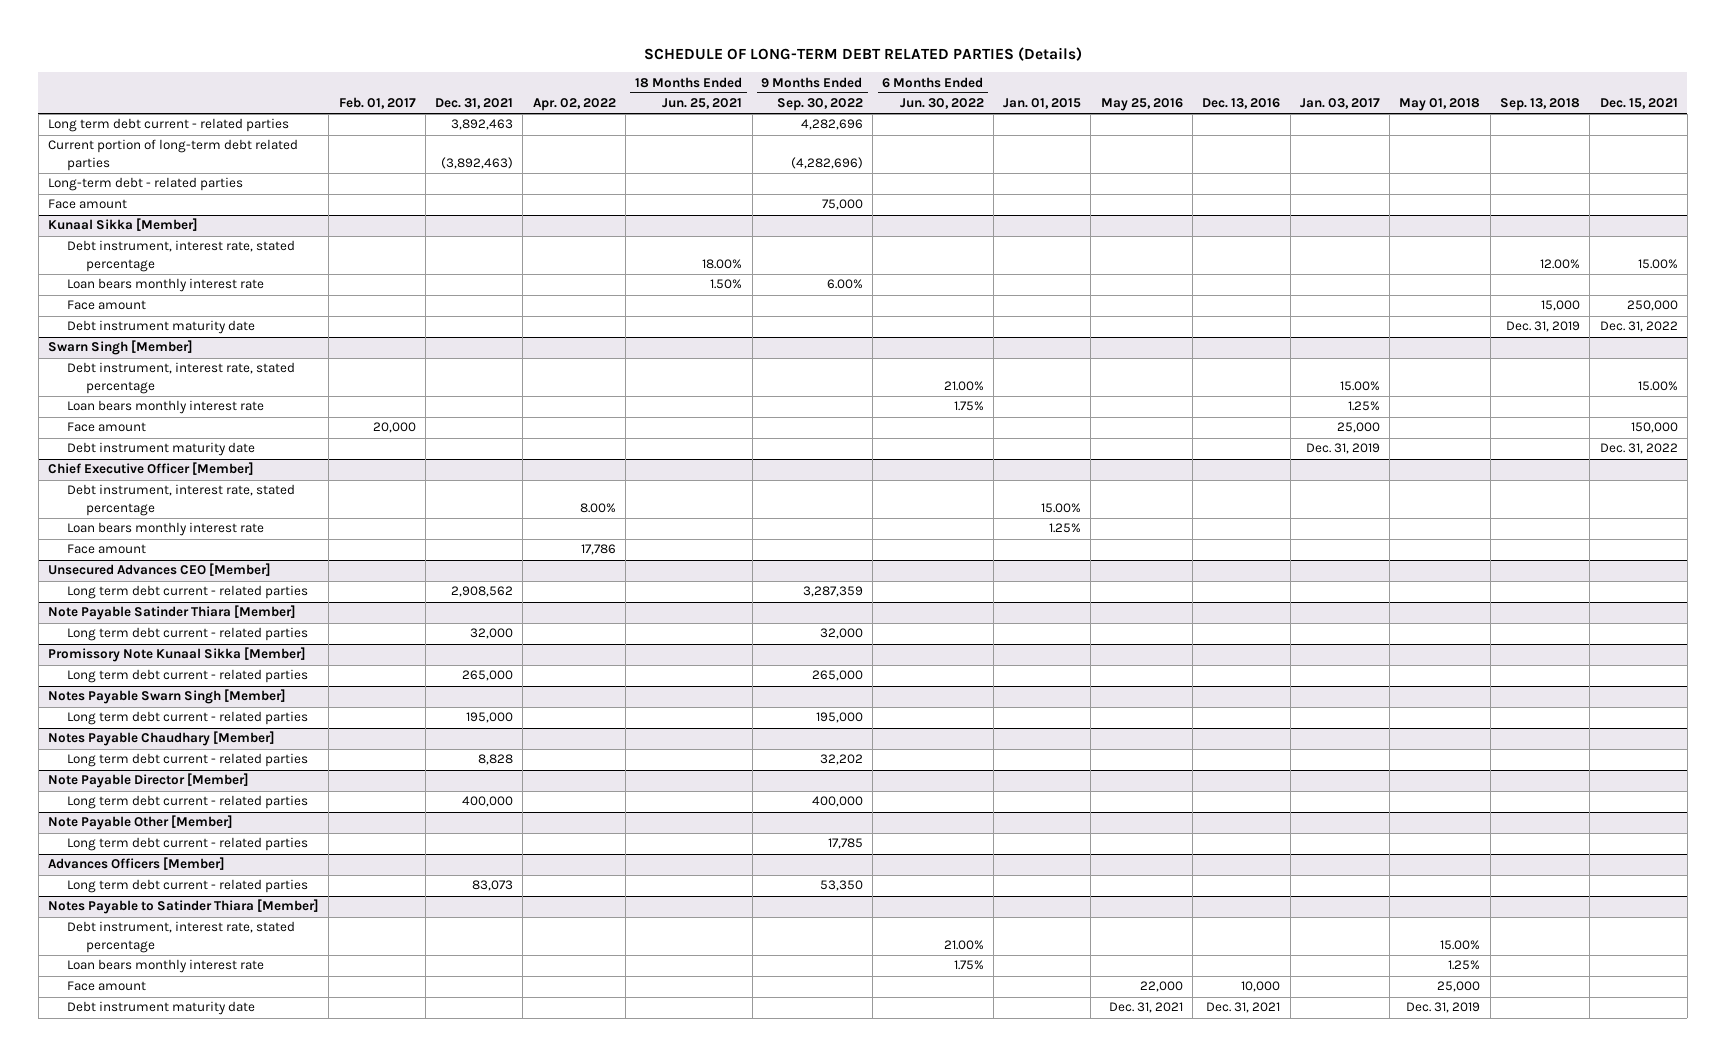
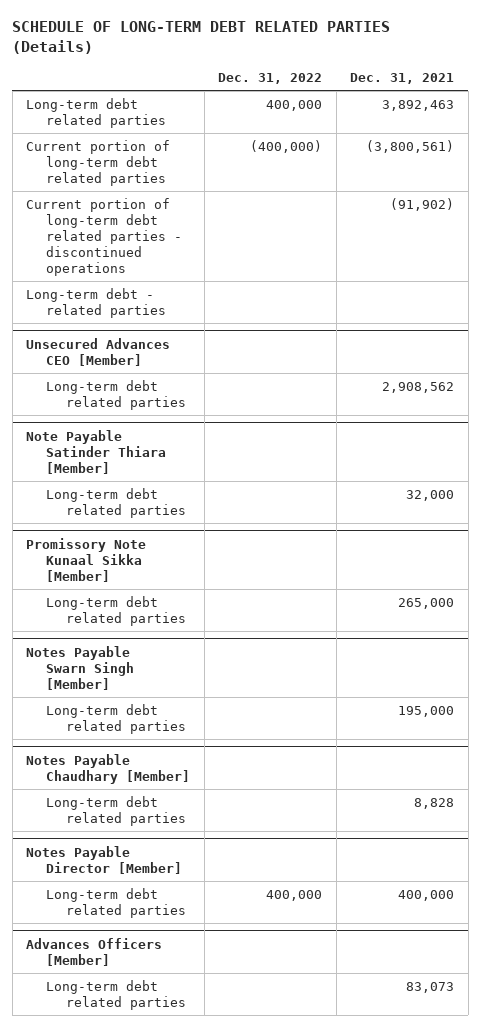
- | Feb. 01, 2017 | Dec. 31, 2021 | Apr. 02, 2022 | 18 Months Ended Jun. 25, 2021 | 9 Months Ended Sep. 30, 2022 | 6 Months Ended Jun. 30, 2022 | Jan. 01, 2015 | May 25, 2016 | Dec. 13, 2016 | Jan. 03, 2017 | May 01, 2018 | Sep. 13, 2018 | Dec. 15, 2021
+ | Dec. 31, 2022 | Dec. 31, 2021
- Long term debt current - related parties | | 3,892,463 | | | 4,282,696 | | | | | | | |
- Current portion of long-term debt related parties | | (3,892,463) | | | (4,282,696) | | | | | | | |
+ Long-term debt related parties | 400,000 | 3,892,463
+ Current portion of long-term debt related parties | (400,000) | (3,800,561)
+ Current portion of long-term debt related parties - discontinued operations | | (91,902)
- Face amount | | | | | 75,000 | | | | | | | |
- Kunaal Sikka [Member]
- Debt instrument, interest rate, stated percentage | | | | 18.00% | | | | | | | | 12.00% | 15.00%
- Loan bears monthly interest rate | | | | 1.50% | 6.00% | | | | | | | |
- Face amount | | | | | | | | | | | | 15,000 | 250,000
- Debt instrument maturity date | | | | | | | | | | | | Dec. 31, 2019 | Dec. 31, 2022
- Swarn Singh [Member]
- Debt instrument, interest rate, stated percentage | | | | | | 21.00% | | | | 15.00% | | | 15.00%
- Loan bears monthly interest rate | | | | | | 1.75% | | | | 1.25% | | |
- Face amount | 20,000 | | | | | | | | | 25,000 | | | 150,000
- Debt instrument maturity date | | | | | | | | | | Dec. 31, 2019 | | | Dec. 31, 2022
- Chief Executive Officer [Member]
- Debt instrument, interest rate, stated percentage | | | 8.00% | | | | 15.00% | | | | | |
- Loan bears monthly interest rate | | | | | | | 1.25% | | | | | |
- Face amount | | | 17,786 | | | | | | | | | |
@ Unsecured Advances CEO [Member]
- Long term debt current - related parties | | 2,908,562 | | | 3,287,359 | | | | | | | |
+ Long-term debt related parties | | 2,908,562
@ Note Payable Satinder Thiara [Member]
- Long term debt current - related parties | | 32,000 | | | 32,000 | | | | | | | |
+ Long-term debt related parties | | 32,000
@ Promissory Note Kunaal Sikka [Member]
- Long term debt current - related parties | | 265,000 | | | 265,000 | | | | | | | |
+ Long-term debt related parties | | 265,000
@ Notes Payable Swarn Singh [Member]
- Long term debt current - related parties | | 195,000 | | | 195,000 | | | | | | | |
+ Long-term debt related parties | | 195,000
@ Notes Payable Chaudhary [Member]
- Long term debt current - related parties | | 8,828 | | | 32,202 | | | | | | | |
- Note Payable Director [Member]
- Long term debt current - related parties | | 400,000 | | | 400,000 | | | | | | | |
- Note Payable Other [Member]
- Long term debt current - related parties | | | | | 17,785 | | | | | | | |
@ Notes Payable Chaudhary [Member]
+ Long-term debt related parties | | 8,828
+ Notes Payable Director [Member]
+ Long-term debt related parties | 400,000 | 400,000
@ Advances Officers [Member]
- Long term debt current - related parties | | 83,073 | | | 53,350 | | | | | | | |
- Notes Payable to Satinder Thiara [Member]
- Debt instrument, interest rate, stated percentage | | | | | | 21.00% | | | | | 15.00% | |
- Loan bears monthly interest rate | | | | | | 1.75% | | | | | 1.25% | |
- Face amount | | | | | | | | 22,000 | 10,000 | | 25,000 | |
- Debt instrument maturity date | | | | | | | | Dec. 31, 2021 | Dec. 31, 2021 | | Dec. 31, 2019 | |
@ Advances Officers [Member]
+ Long-term debt related parties | | 83,073

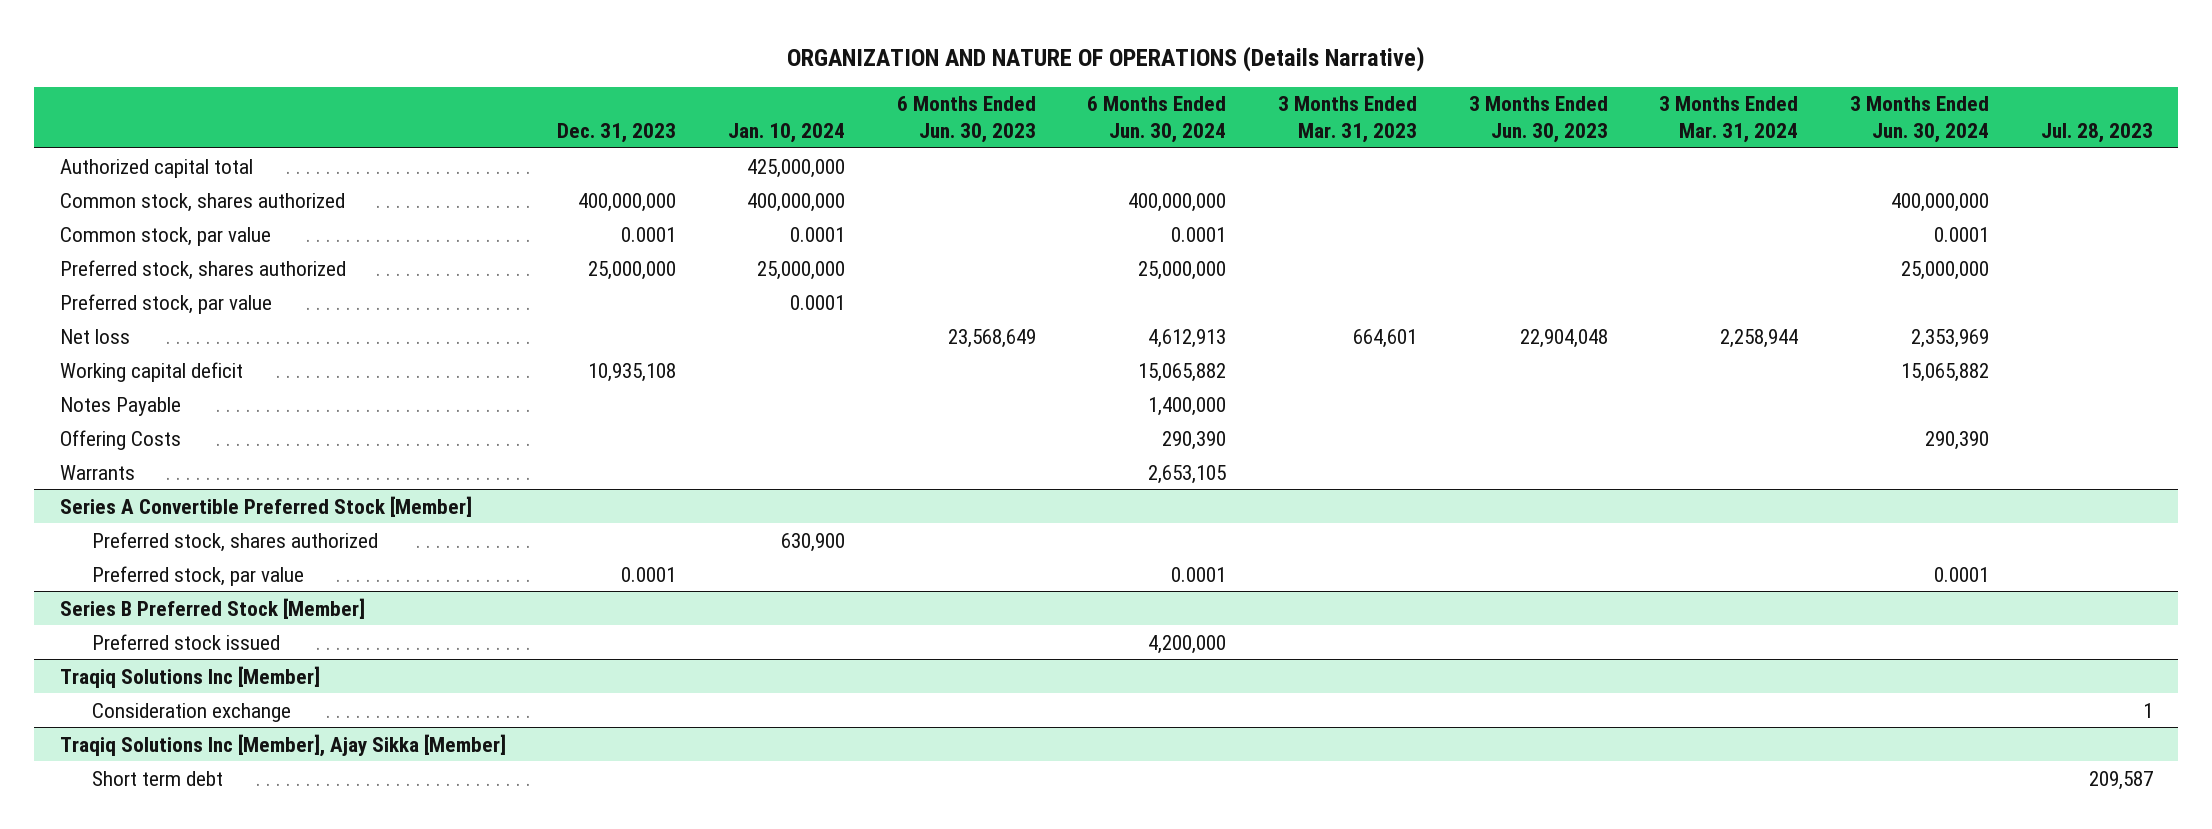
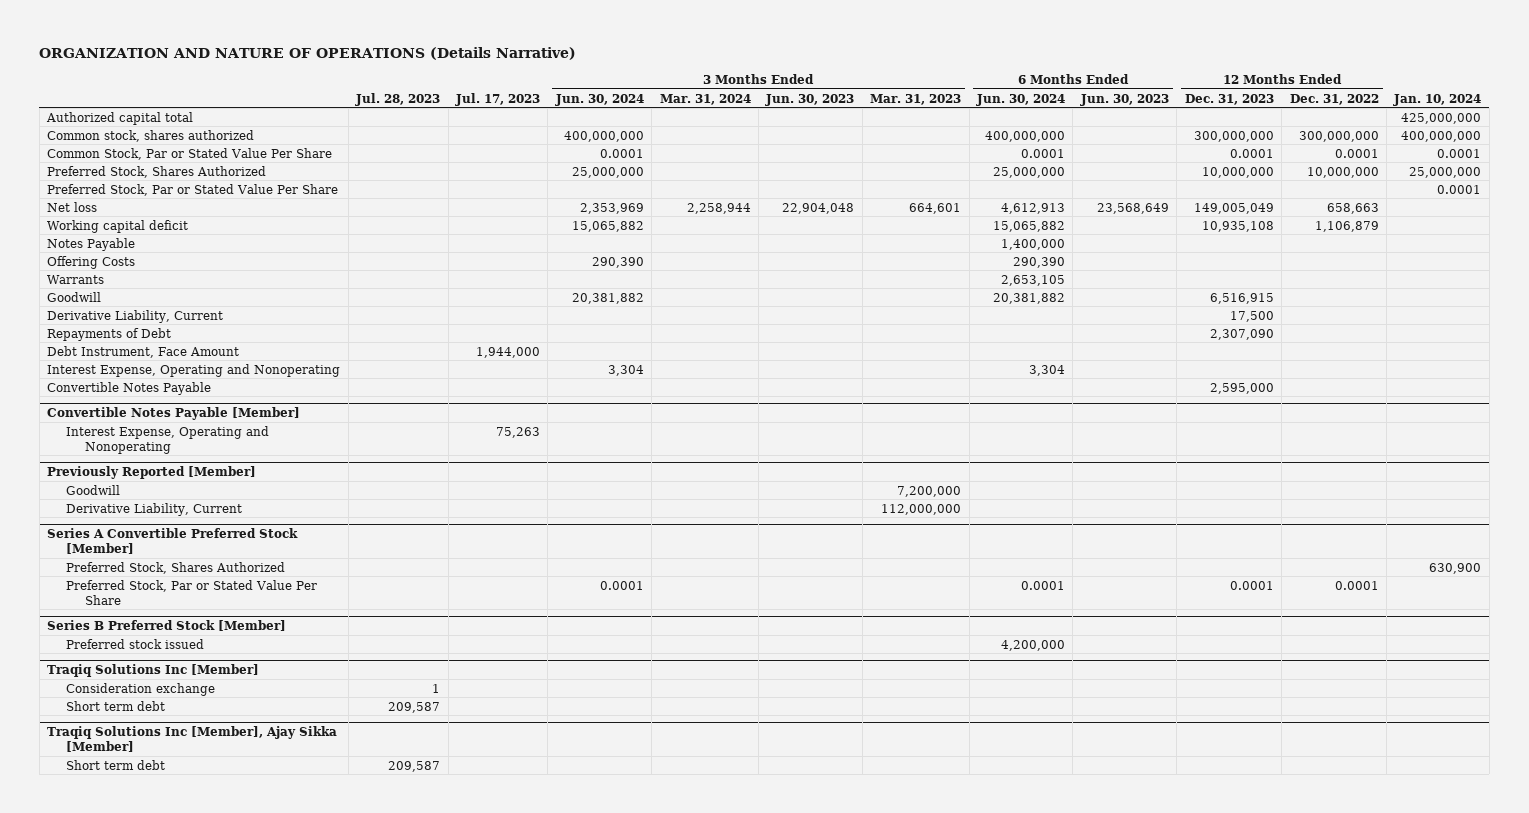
- | Dec. 31, 2023 | Jan. 10, 2024 | 6 Months Ended Jun. 30, 2023 | 6 Months Ended Jun. 30, 2024 | 3 Months Ended Mar. 31, 2023 | 3 Months Ended Jun. 30, 2023 | 3 Months Ended Mar. 31, 2024 | 3 Months Ended Jun. 30, 2024 | Jul. 28, 2023
+ | Jul. 28, 2023 | Jul. 17, 2023 | 3 Months Ended Jun. 30, 2024 | 3 Months Ended Mar. 31, 2024 | 3 Months Ended Jun. 30, 2023 | 3 Months Ended Mar. 31, 2023 | 6 Months Ended Jun. 30, 2024 | 6 Months Ended Jun. 30, 2023 | 12 Months Ended Dec. 31, 2023 | 12 Months Ended Dec. 31, 2022 | Jan. 10, 2024
- Common stock, par value | 0.0001 | 0.0001 | | 0.0001 | | | | 0.0001 |
- Preferred stock, shares authorized | 25,000,000 | 25,000,000 | | 25,000,000 | | | | 25,000,000 |
- Preferred stock, par value | | 0.0001 | | | | | | |
+ Common Stock, Par or Stated Value Per Share | | | 0.0001 | | | | 0.0001 | | 0.0001 | 0.0001 | 0.0001
+ Preferred Stock, Shares Authorized | | | 25,000,000 | | | | 25,000,000 | | 10,000,000 | 10,000,000 | 25,000,000
+ Preferred Stock, Par or Stated Value Per Share | | | | | | | | | | | 0.0001
+ Goodwill | | | 20,381,882 | | | | 20,381,882 | | 6,516,915 | |
+ Derivative Liability, Current | | | | | | | | | 17,500 | |
+ Repayments of Debt | | | | | | | | | 2,307,090 | |
+ Debt Instrument, Face Amount | | 1,944,000 | | | | | | | | |
+ Interest Expense, Operating and Nonoperating | | | 3,304 | | | | 3,304 | | | |
+ Convertible Notes Payable | | | | | | | | | 2,595,000 | |
+ Convertible Notes Payable [Member]
+ Interest Expense, Operating and Nonoperating | | 75,263 | | | | | | | | |
+ Previously Reported [Member]
+ Goodwill | | | | | | 7,200,000 | | | | |
+ Derivative Liability, Current | | | | | | 112,000,000 | | | | |
@ Series A Convertible Preferred Stock [Member]
- Preferred stock, shares authorized | | 630,900 | | | | | | |
- Preferred stock, par value | 0.0001 | | | 0.0001 | | | | 0.0001 |
+ Preferred Stock, Shares Authorized | | | | | | | | | | | 630,900
+ Preferred Stock, Par or Stated Value Per Share | | | 0.0001 | | | | 0.0001 | | 0.0001 | 0.0001 |
@ Traqiq Solutions Inc [Member]
+ Short term debt | 209,587 | | | | | | | | | |

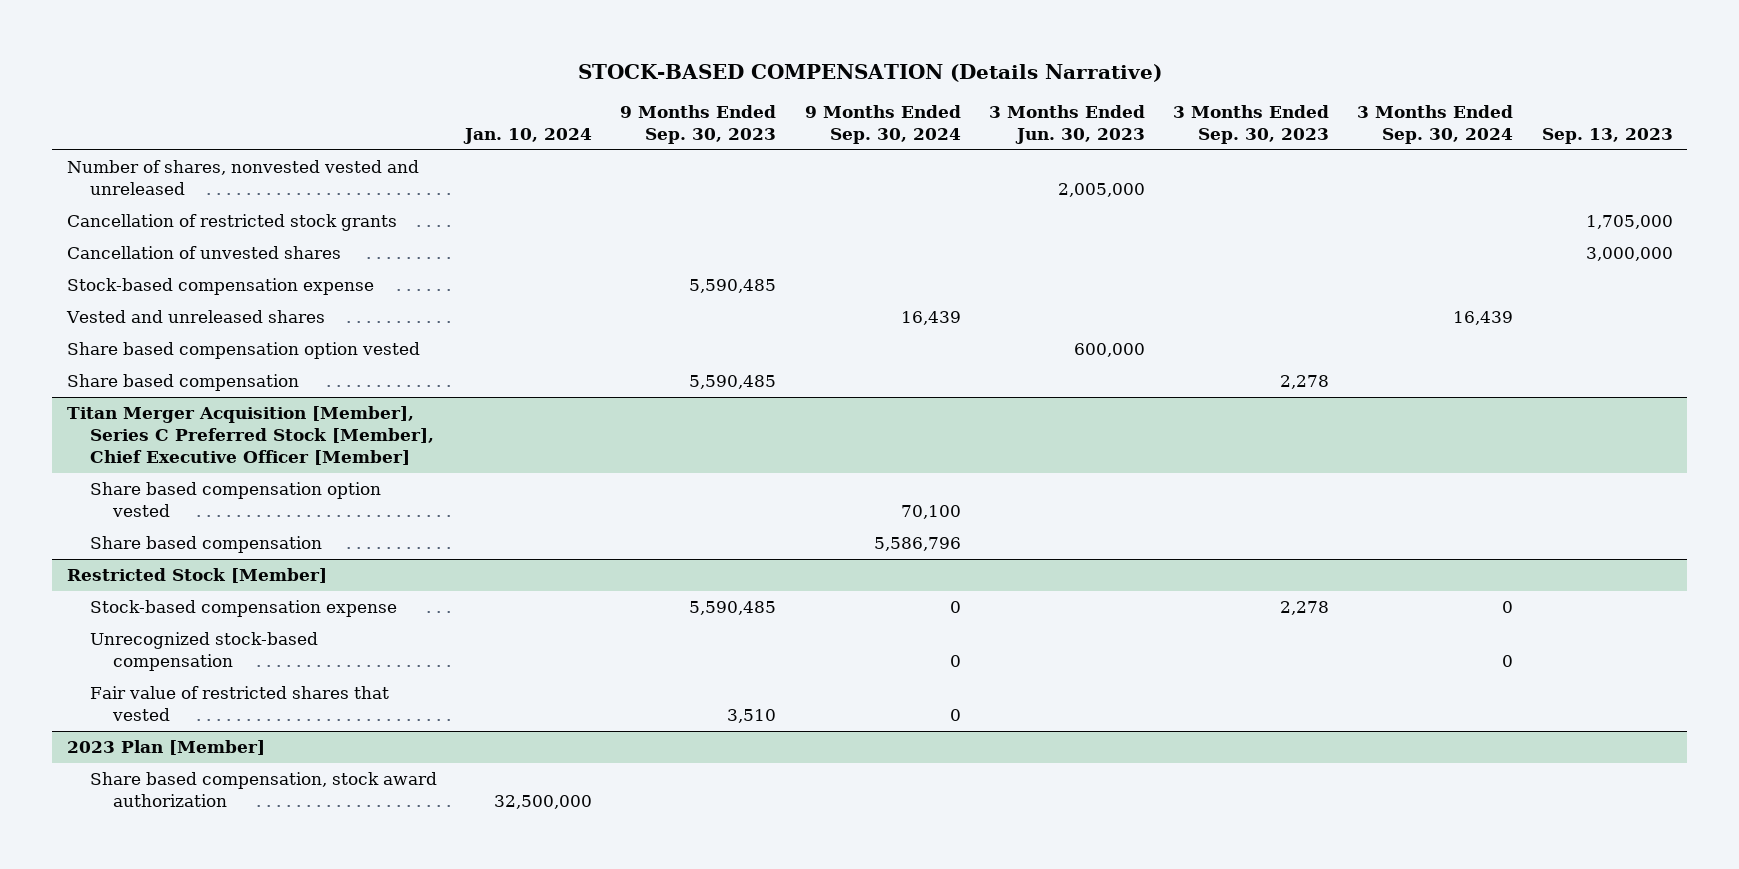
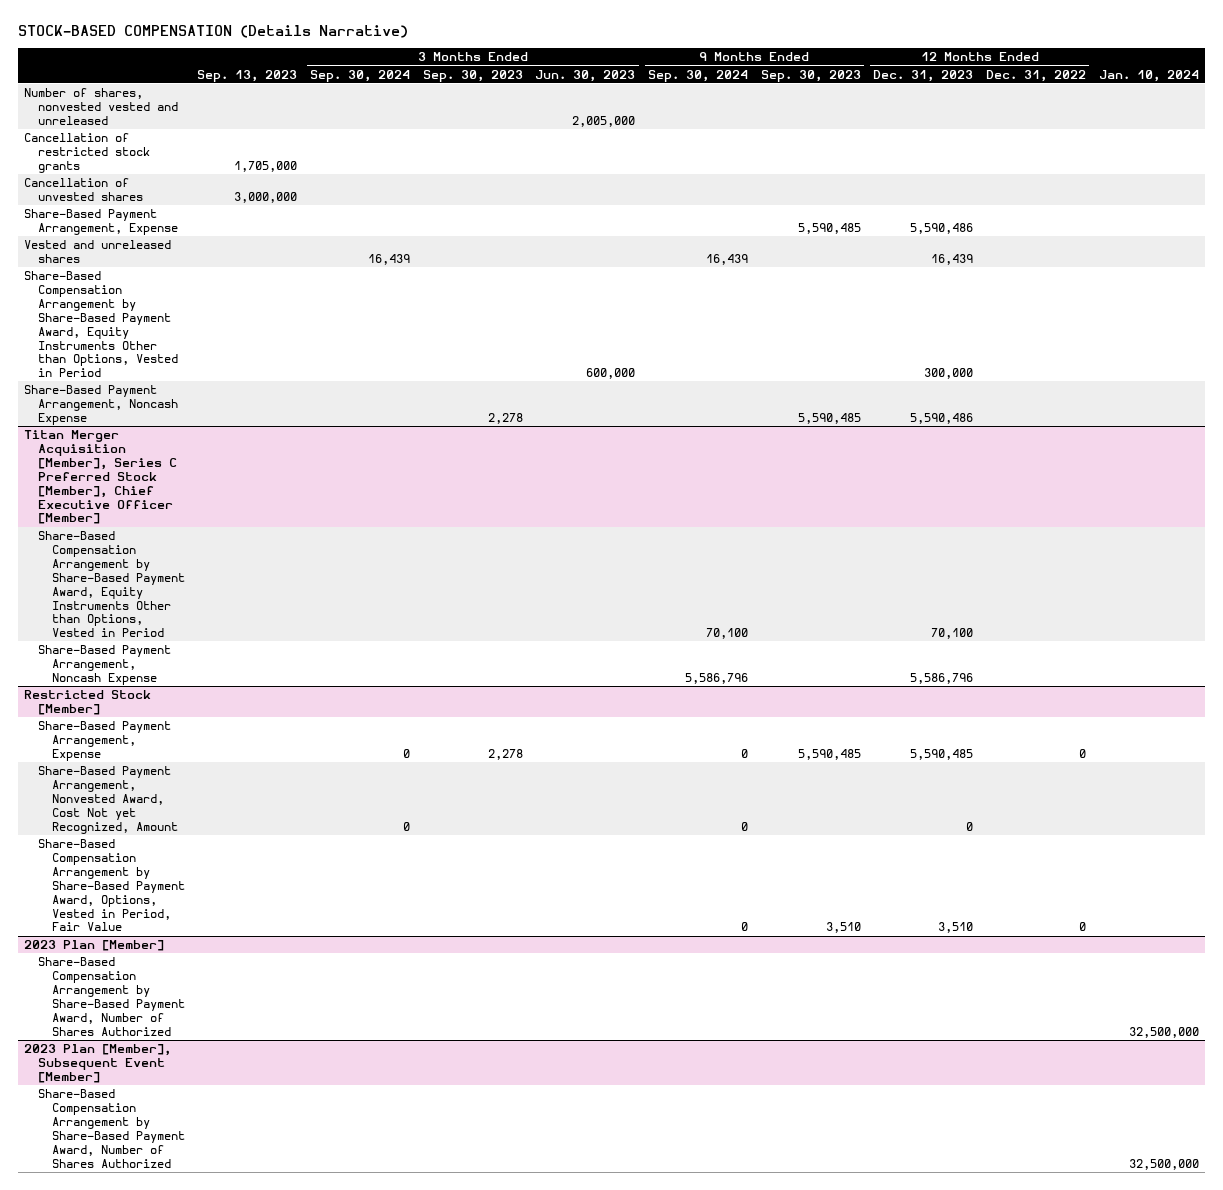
- | Jan. 10, 2024 | 9 Months Ended Sep. 30, 2023 | 9 Months Ended Sep. 30, 2024 | 3 Months Ended Jun. 30, 2023 | 3 Months Ended Sep. 30, 2023 | 3 Months Ended Sep. 30, 2024 | Sep. 13, 2023
+ | Sep. 13, 2023 | 3 Months Ended Sep. 30, 2024 | 3 Months Ended Sep. 30, 2023 | 3 Months Ended Jun. 30, 2023 | 9 Months Ended Sep. 30, 2024 | 9 Months Ended Sep. 30, 2023 | 12 Months Ended Dec. 31, 2023 | 12 Months Ended Dec. 31, 2022 | Jan. 10, 2024
- Stock-based compensation expense | | 5,590,485 | | | | |
+ Share-Based Payment Arrangement, Expense | | | | | | 5,590,485 | 5,590,486 | |
- Share based compensation option vested | | | | 600,000 | | |
- Share based compensation | | 5,590,485 | | | 2,278 | |
+ Share-Based Compensation Arrangement by Share-Based Payment Award, Equity Instruments Other than Options, Vested in Period | | | | 600,000 | | | 300,000 | |
+ Share-Based Payment Arrangement, Noncash Expense | | | 2,278 | | | 5,590,485 | 5,590,486 | |
@ Titan Merger Acquisition [Member], Series C Preferred Stock [Member], Chief Executive Officer [Member]
- Share based compensation option vested | | | 70,100 | | | |
- Share based compensation | | | 5,586,796 | | | |
+ Share-Based Compensation Arrangement by Share-Based Payment Award, Equity Instruments Other than Options, Vested in Period | | | | | 70,100 | | 70,100 | |
+ Share-Based Payment Arrangement, Noncash Expense | | | | | 5,586,796 | | 5,586,796 | |
@ Restricted Stock [Member]
- Stock-based compensation expense | | 5,590,485 | 0 | | 2,278 | 0 |
- Unrecognized stock-based compensation | | | 0 | | | 0 |
- Fair value of restricted shares that vested | | 3,510 | 0 | | | |
+ Share-Based Payment Arrangement, Expense | | 0 | 2,278 | | 0 | 5,590,485 | 5,590,485 | 0 |
+ Share-Based Payment Arrangement, Nonvested Award, Cost Not yet Recognized, Amount | | 0 | | | 0 | | 0 | |
+ Share-Based Compensation Arrangement by Share-Based Payment Award, Options, Vested in Period, Fair Value | | | | | 0 | 3,510 | 3,510 | 0 |
@ 2023 Plan [Member]
- Share based compensation, stock award authorization | 32,500,000 | | | | | |
+ Share-Based Compensation Arrangement by Share-Based Payment Award, Number of Shares Authorized | | | | | | | | | 32,500,000
+ 2023 Plan [Member], Subsequent Event [Member]
+ Share-Based Compensation Arrangement by Share-Based Payment Award, Number of Shares Authorized | | | | | | | | | 32,500,000

